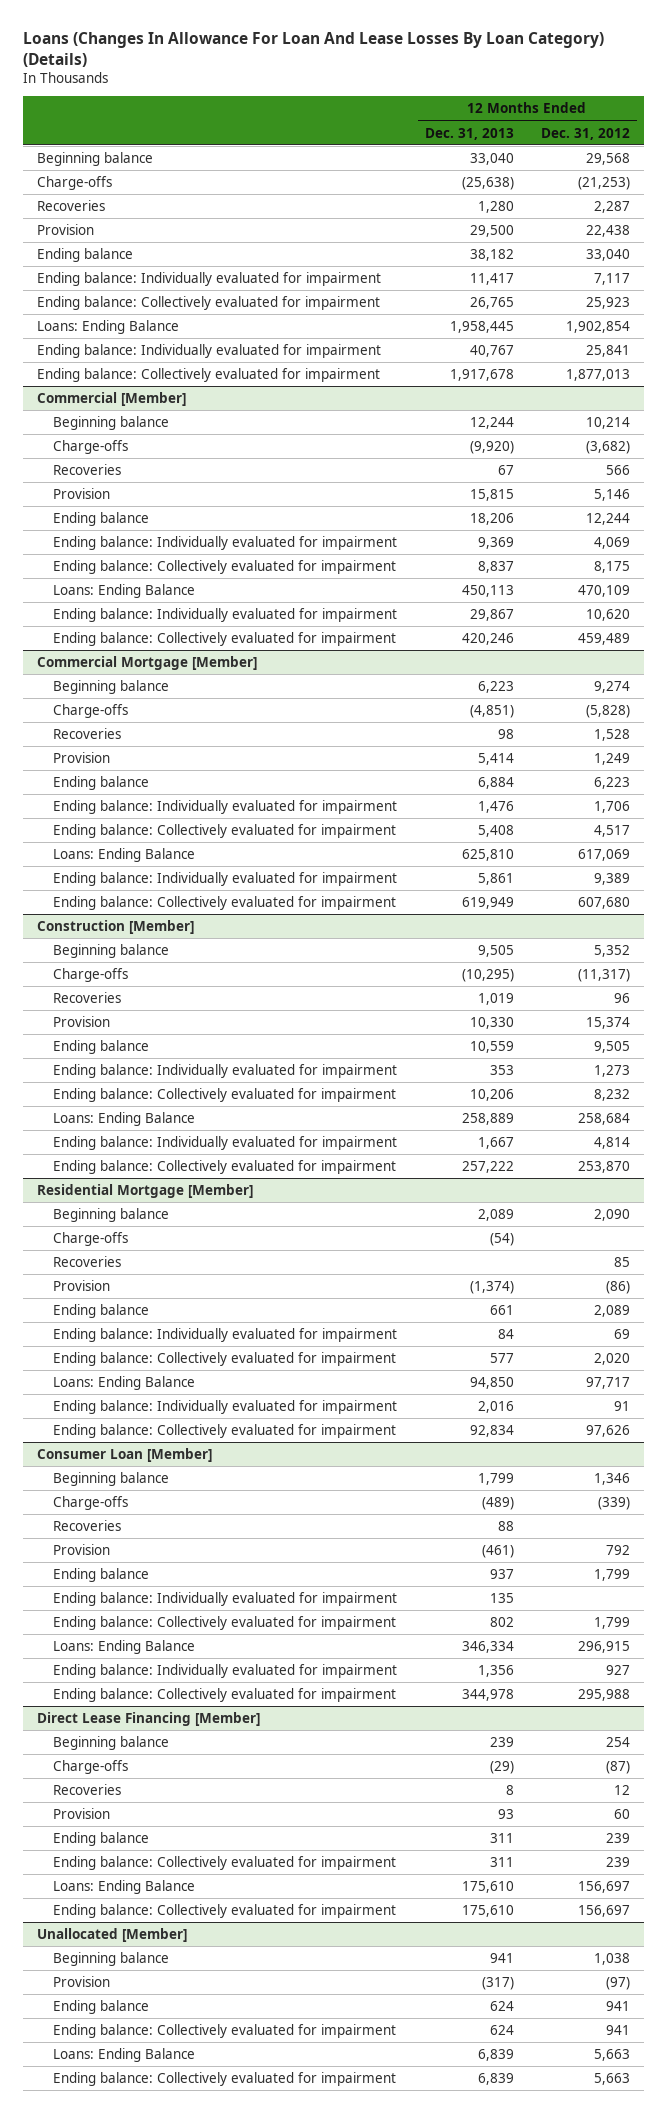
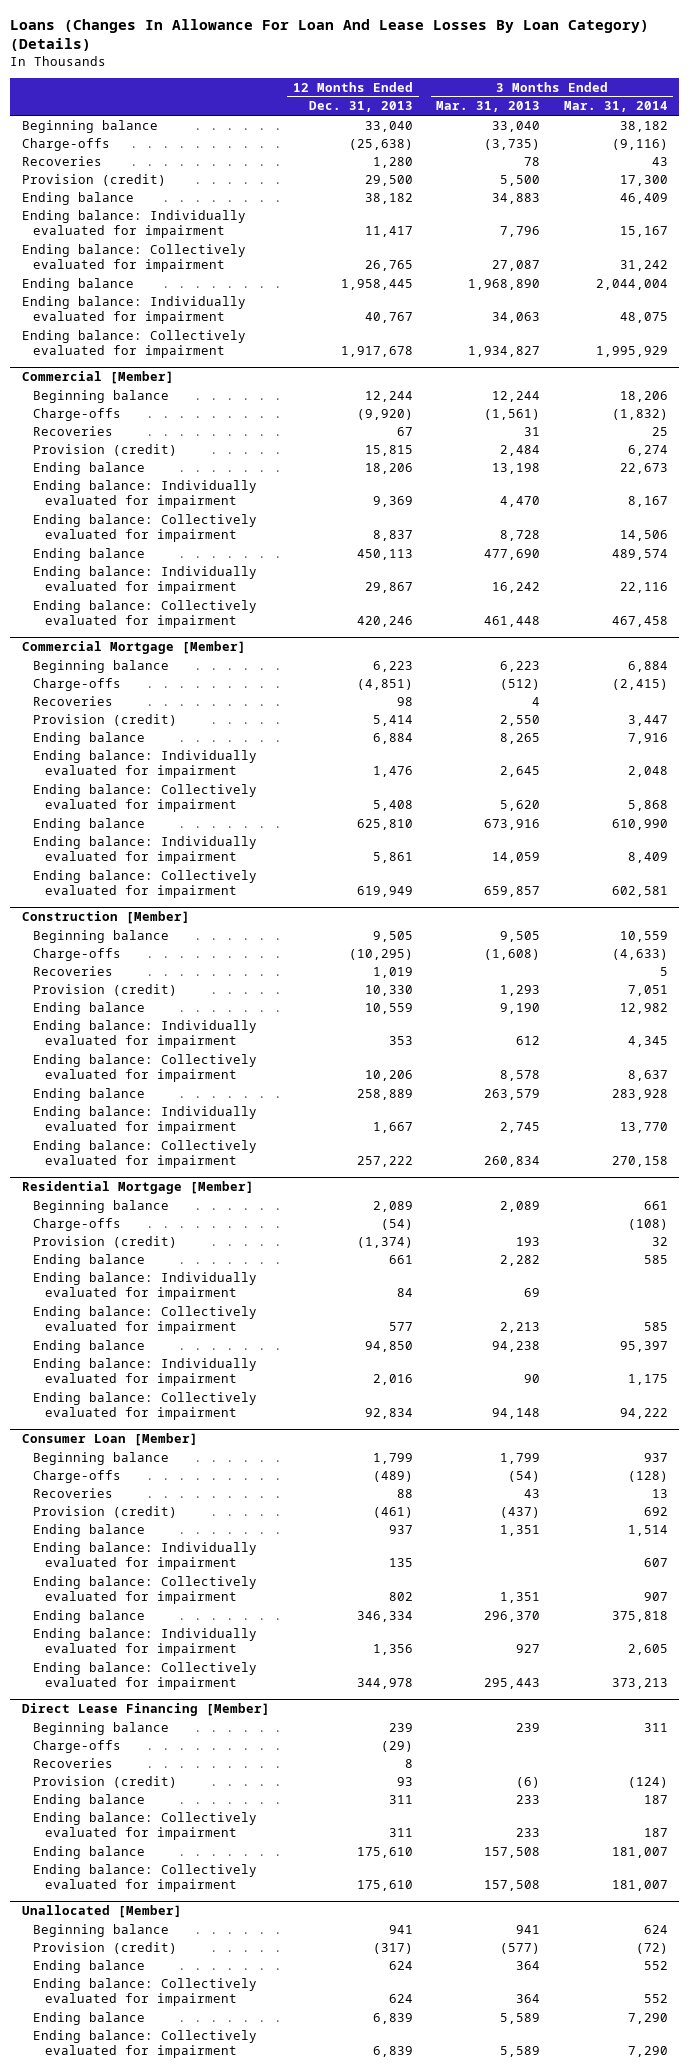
- | 12 Months Ended Dec. 31, 2013 | 12 Months Ended Dec. 31, 2012
+ | 12 Months Ended Dec. 31, 2013 | 3 Months Ended Mar. 31, 2013 | 3 Months Ended Mar. 31, 2014
- Provision | 29,500 | 22,438
+ Provision (credit) | 29,500 | 5,500 | 17,300
- Loans: Ending Balance | 1,958,445 | 1,902,854
+ Ending balance | 1,958,445 | 1,968,890 | 2,044,004
@ Commercial [Member]
- Provision | 15,815 | 5,146
+ Provision (credit) | 15,815 | 2,484 | 6,274
- Loans: Ending Balance | 450,113 | 470,109
+ Ending balance | 450,113 | 477,690 | 489,574
@ Commercial Mortgage [Member]
- Provision | 5,414 | 1,249
+ Provision (credit) | 5,414 | 2,550 | 3,447
- Loans: Ending Balance | 625,810 | 617,069
+ Ending balance | 625,810 | 673,916 | 610,990
@ Construction [Member]
- Provision | 10,330 | 15,374
+ Provision (credit) | 10,330 | 1,293 | 7,051
- Loans: Ending Balance | 258,889 | 258,684
+ Ending balance | 258,889 | 263,579 | 283,928
@ Residential Mortgage [Member]
- Recoveries | | 85
- Provision | (1,374) | (86)
+ Provision (credit) | (1,374) | 193 | 32
- Loans: Ending Balance | 94,850 | 97,717
+ Ending balance | 94,850 | 94,238 | 95,397
@ Consumer Loan [Member]
- Provision | (461) | 792
+ Provision (credit) | (461) | (437) | 692
- Loans: Ending Balance | 346,334 | 296,915
+ Ending balance | 346,334 | 296,370 | 375,818
@ Direct Lease Financing [Member]
- Provision | 93 | 60
+ Provision (credit) | 93 | (6) | (124)
- Loans: Ending Balance | 175,610 | 156,697
+ Ending balance | 175,610 | 157,508 | 181,007
@ Unallocated [Member]
- Provision | (317) | (97)
+ Provision (credit) | (317) | (577) | (72)
- Loans: Ending Balance | 6,839 | 5,663
+ Ending balance | 6,839 | 5,589 | 7,290

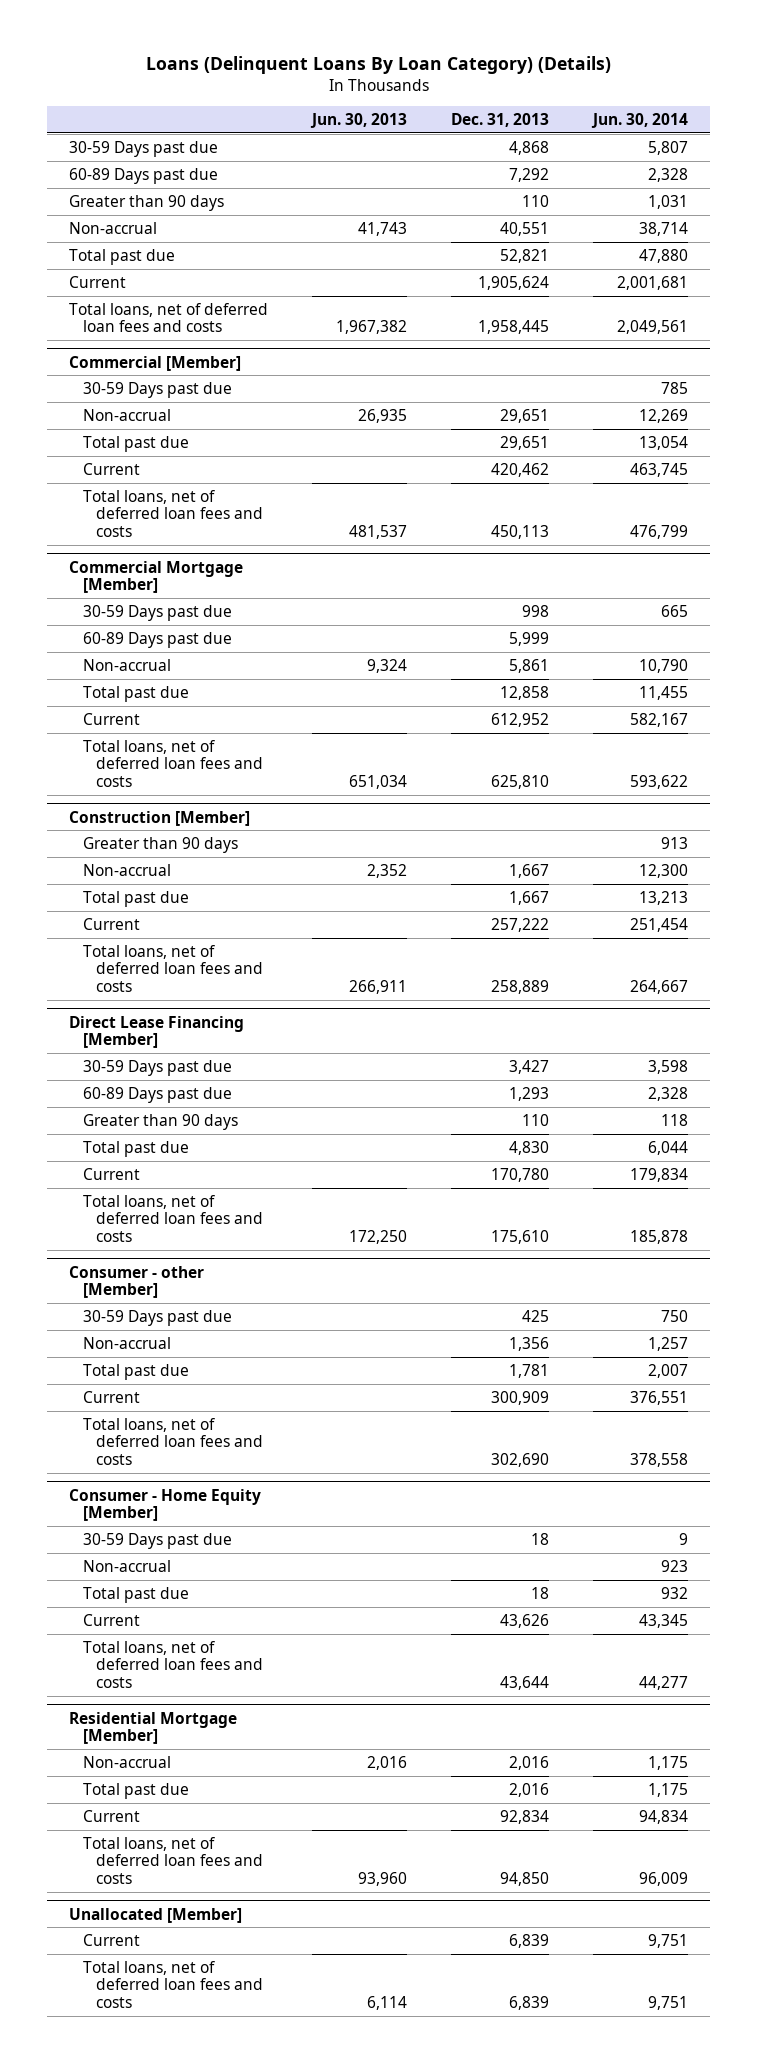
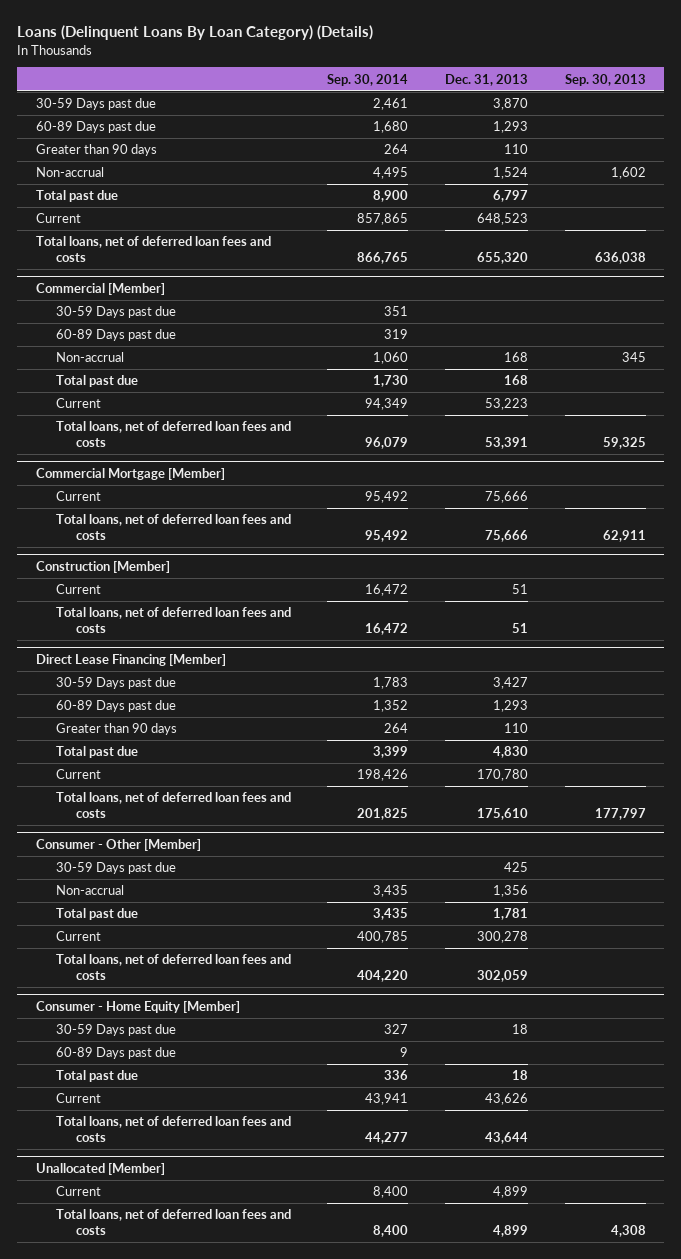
- | Jun. 30, 2013 | Dec. 31, 2013 | Jun. 30, 2014
+ | Sep. 30, 2014 | Dec. 31, 2013 | Sep. 30, 2013
- 30-59 Days past due | | 4,868 | 5,807
- 60-89 Days past due | | 7,292 | 2,328
+ 30-59 Days past due | 2,461 | 3,870 |
+ 60-89 Days past due | 1,680 | 1,293 |
- Non-accrual | 41,743 | 40,551 | 38,714
- Total past due | | 52,821 | 47,880
- Current | | 1,905,624 | 2,001,681
- Total loans, net of deferred loan fees and costs | 1,967,382 | 1,958,445 | 2,049,561
+ Non-accrual | 4,495 | 1,524 | 1,602
+ Total past due | 8,900 | 6,797 |
+ Current | 857,865 | 648,523 |
+ Total loans, net of deferred loan fees and costs | 866,765 | 655,320 | 636,038
@ Commercial [Member]
- Non-accrual | 26,935 | 29,651 | 12,269
- Total past due | | 29,651 | 13,054
- Current | | 420,462 | 463,745
- Total loans, net of deferred loan fees and costs | 481,537 | 450,113 | 476,799
+ 60-89 Days past due | 319 | |
+ Non-accrual | 1,060 | 168 | 345
+ Total past due | 1,730 | 168 |
+ Current | 94,349 | 53,223 |
+ Total loans, net of deferred loan fees and costs | 96,079 | 53,391 | 59,325
@ Commercial Mortgage [Member]
- 30-59 Days past due | | 998 | 665
- 60-89 Days past due | | 5,999 |
- Non-accrual | 9,324 | 5,861 | 10,790
- Total past due | | 12,858 | 11,455
- Current | | 612,952 | 582,167
- Total loans, net of deferred loan fees and costs | 651,034 | 625,810 | 593,622
+ Current | 95,492 | 75,666 |
+ Total loans, net of deferred loan fees and costs | 95,492 | 75,666 | 62,911
@ Construction [Member]
- Greater than 90 days | | | 913
- Non-accrual | 2,352 | 1,667 | 12,300
- Total past due | | 1,667 | 13,213
- Current | | 257,222 | 251,454
- Total loans, net of deferred loan fees and costs | 266,911 | 258,889 | 264,667
+ Current | 16,472 | 51 |
+ Total loans, net of deferred loan fees and costs | 16,472 | 51 |
- Consumer - other [Member]
+ Consumer - Other [Member]
- Current | | 300,909 | 376,551
- Total loans, net of deferred loan fees and costs | | 302,690 | 378,558
+ Current | 400,785 | 300,278 |
+ Total loans, net of deferred loan fees and costs | 404,220 | 302,059 |
@ Consumer - Home Equity [Member]
- Non-accrual | | | 923
+ 60-89 Days past due | 9 | |
- Residential Mortgage [Member]
- Non-accrual | 2,016 | 2,016 | 1,175
- Total past due | | 2,016 | 1,175
- Current | | 92,834 | 94,834
- Total loans, net of deferred loan fees and costs | 93,960 | 94,850 | 96,009
@ Unallocated [Member]
- Current | | 6,839 | 9,751
- Total loans, net of deferred loan fees and costs | 6,114 | 6,839 | 9,751
+ Current | 8,400 | 4,899 |
+ Total loans, net of deferred loan fees and costs | 8,400 | 4,899 | 4,308

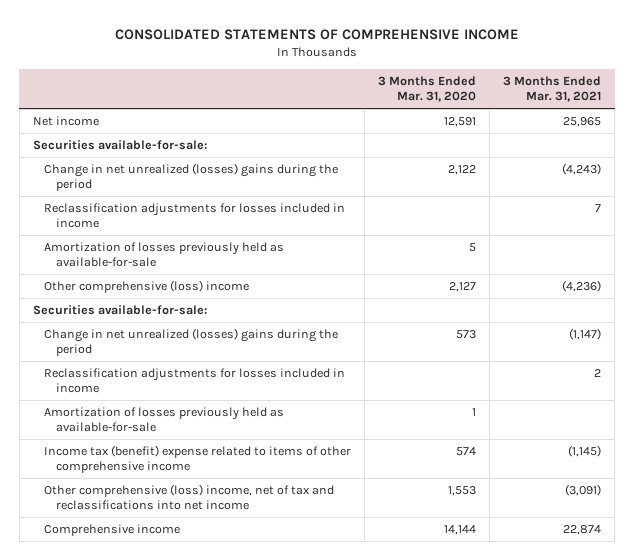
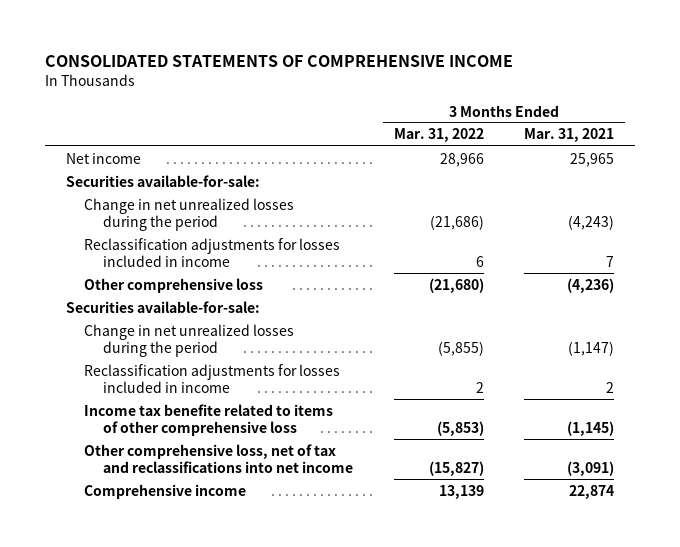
- | 3 Months Ended Mar. 31, 2020 | 3 Months Ended Mar. 31, 2021
+ | 3 Months Ended Mar. 31, 2022 | 3 Months Ended Mar. 31, 2021
- Change in net unrealized (losses) gains during the period | 2,122 | (4,243)
+ Change in net unrealized losses during the period | (21,686) | (4,243)
- Amortization of losses previously held as available-for-sale | 5 |
- Other comprehensive (loss) income | 2,127 | (4,236)
+ Other comprehensive loss | (21,680) | (4,236)
- Change in net unrealized (losses) gains during the period | 573 | (1,147)
+ Change in net unrealized losses during the period | (5,855) | (1,147)
- Amortization of losses previously held as available-for-sale | 1 |
- Income tax (benefit) expense related to items of other comprehensive income | 574 | (1,145)
- Other comprehensive (loss) income, net of tax and reclassifications into net income | 1,553 | (3,091)
+ Income tax benefite related to items of other comprehensive loss | (5,853) | (1,145)
+ Other comprehensive loss, net of tax and reclassifications into net income | (15,827) | (3,091)

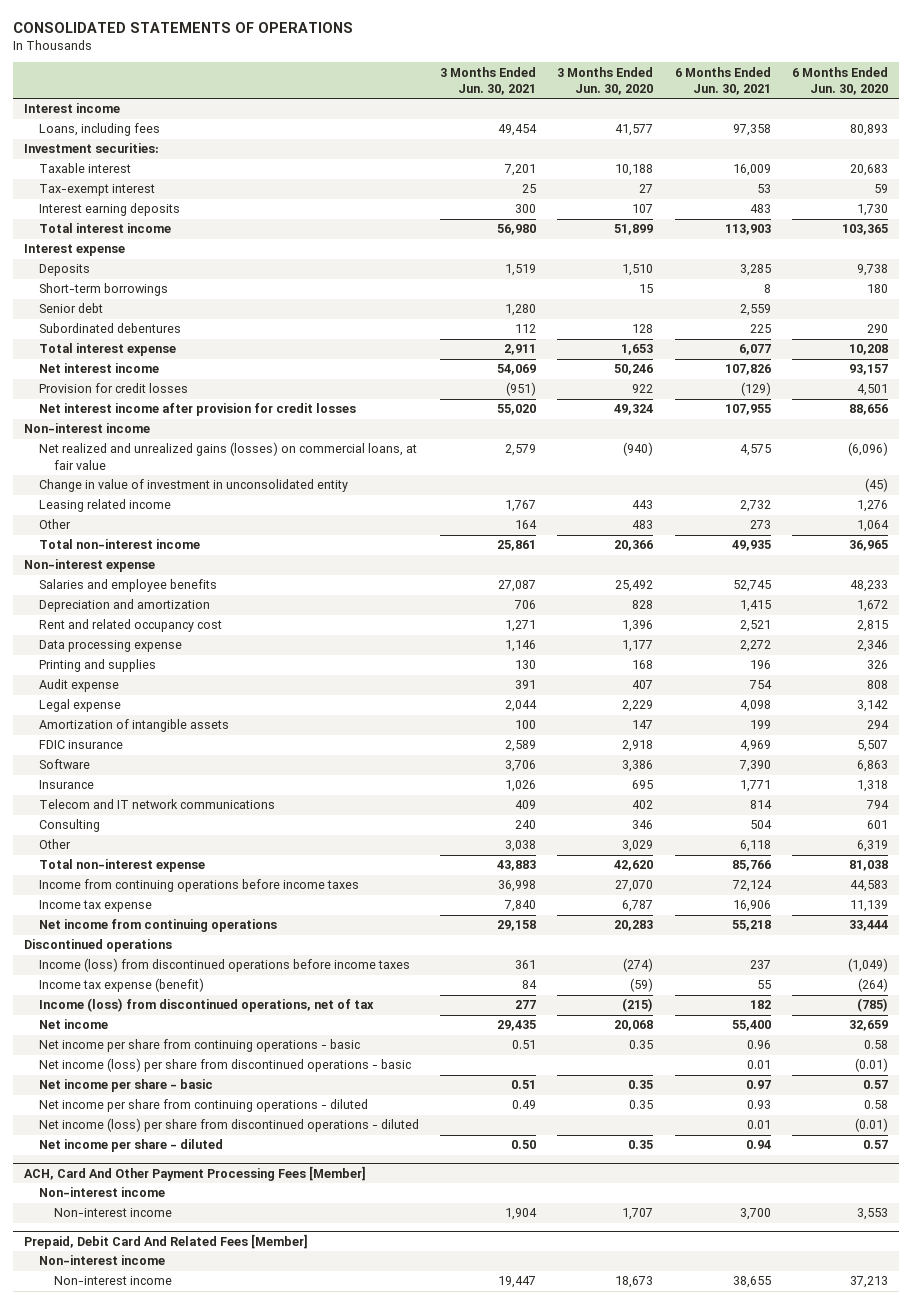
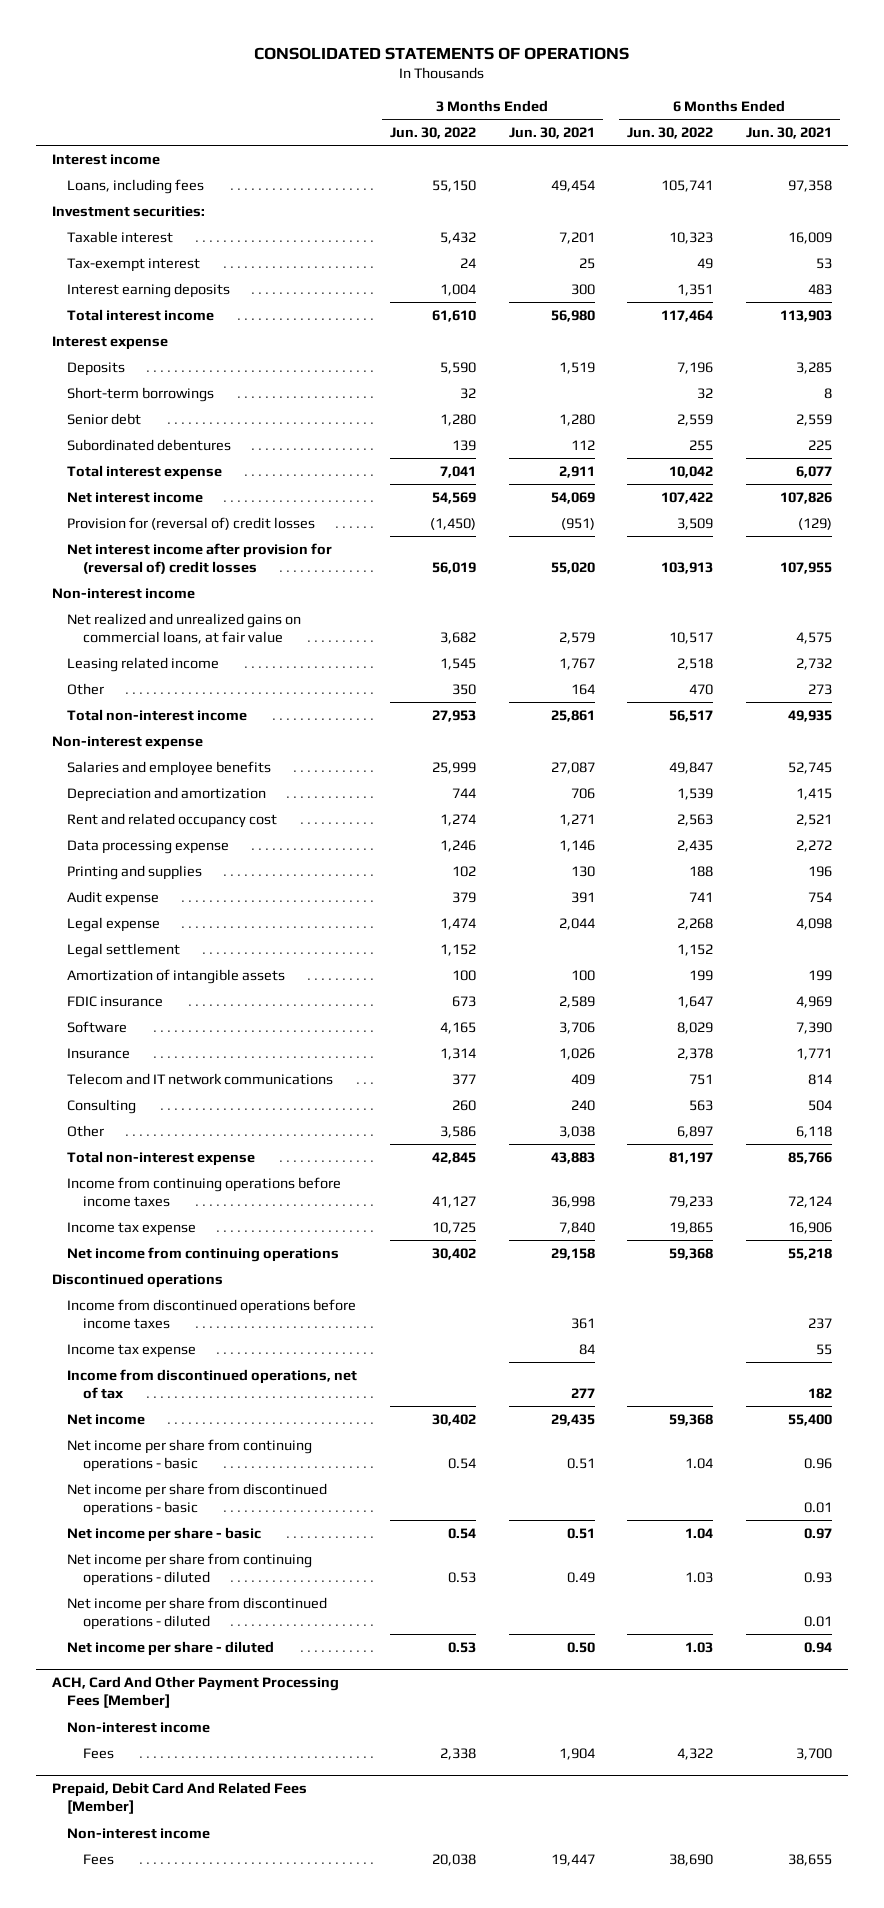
- | 3 Months Ended Jun. 30, 2021 | 3 Months Ended Jun. 30, 2020 | 6 Months Ended Jun. 30, 2021 | 6 Months Ended Jun. 30, 2020
+ | 3 Months Ended Jun. 30, 2022 | 3 Months Ended Jun. 30, 2021 | 6 Months Ended Jun. 30, 2022 | 6 Months Ended Jun. 30, 2021
- Provision for credit losses | (951) | 922 | (129) | 4,501
- Net interest income after provision for credit losses | 55,020 | 49,324 | 107,955 | 88,656
+ Provision for (reversal of) credit losses | (1,450) | (951) | 3,509 | (129)
+ Net interest income after provision for (reversal of) credit losses | 56,019 | 55,020 | 103,913 | 107,955
- Net realized and unrealized gains (losses) on commercial loans, at fair value | 2,579 | (940) | 4,575 | (6,096)
- Change in value of investment in unconsolidated entity | | | | (45)
+ Net realized and unrealized gains on commercial loans, at fair value | 3,682 | 2,579 | 10,517 | 4,575
+ Legal settlement | 1,152 | | 1,152 |
- Income (loss) from discontinued operations before income taxes | 361 | (274) | 237 | (1,049)
- Income tax expense (benefit) | 84 | (59) | 55 | (264)
- Income (loss) from discontinued operations, net of tax | 277 | (215) | 182 | (785)
+ Income from discontinued operations before income taxes | | 361 | | 237
+ Income tax expense | | 84 | | 55
+ Income from discontinued operations, net of tax | | 277 | | 182
- Net income (loss) per share from discontinued operations - basic | | | 0.01 | (0.01)
+ Net income per share from discontinued operations - basic | | | | 0.01
- Net income (loss) per share from discontinued operations - diluted | | | 0.01 | (0.01)
+ Net income per share from discontinued operations - diluted | | | | 0.01
@ ACH, Card And Other Payment Processing Fees [Member]
- Non-interest income | 1,904 | 1,707 | 3,700 | 3,553
+ Fees | 2,338 | 1,904 | 4,322 | 3,700
@ Prepaid, Debit Card And Related Fees [Member]
- Non-interest income | 19,447 | 18,673 | 38,655 | 37,213
+ Fees | 20,038 | 19,447 | 38,690 | 38,655

